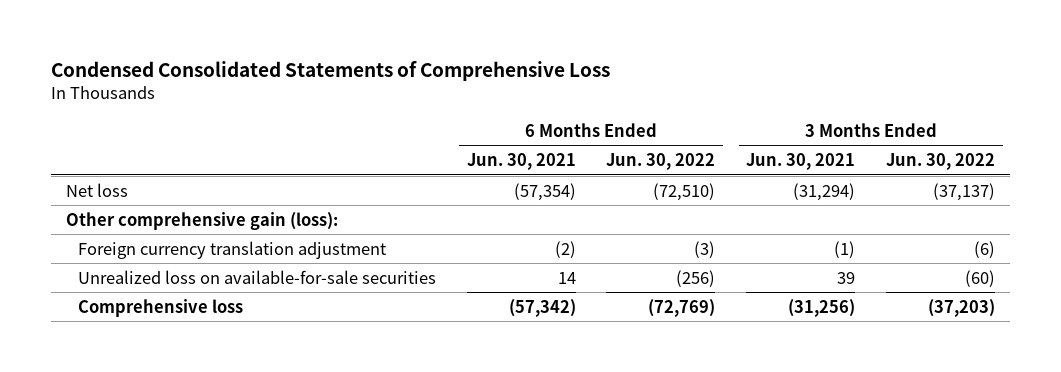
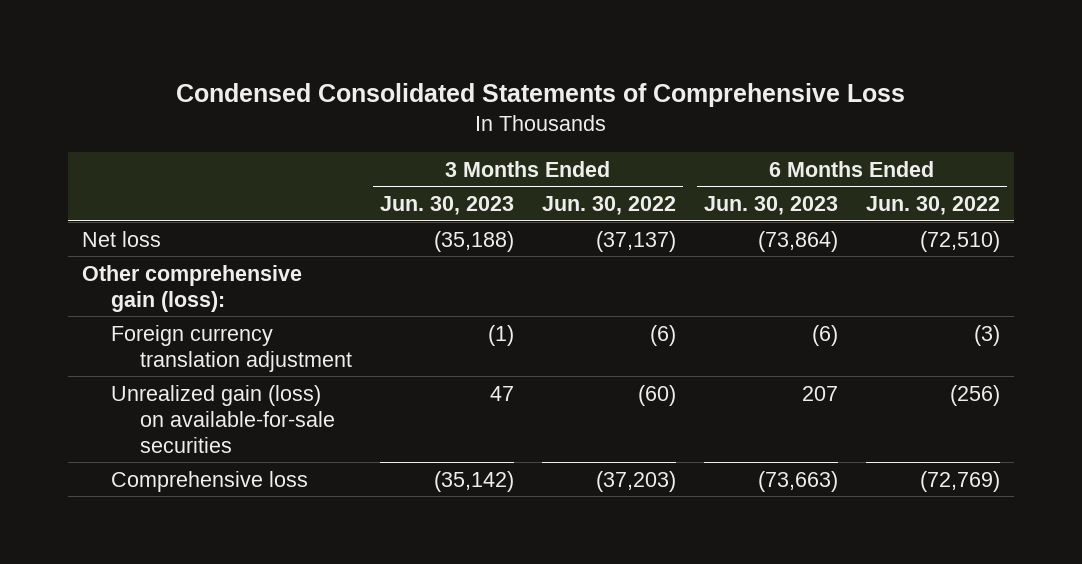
- | 6 Months Ended Jun. 30, 2021 | 6 Months Ended Jun. 30, 2022 | 3 Months Ended Jun. 30, 2021 | 3 Months Ended Jun. 30, 2022
+ | 3 Months Ended Jun. 30, 2023 | 3 Months Ended Jun. 30, 2022 | 6 Months Ended Jun. 30, 2023 | 6 Months Ended Jun. 30, 2022
- Unrealized loss on available-for-sale securities | 14 | (256) | 39 | (60)
+ Unrealized gain (loss) on available-for-sale securities | 47 | (60) | 207 | (256)

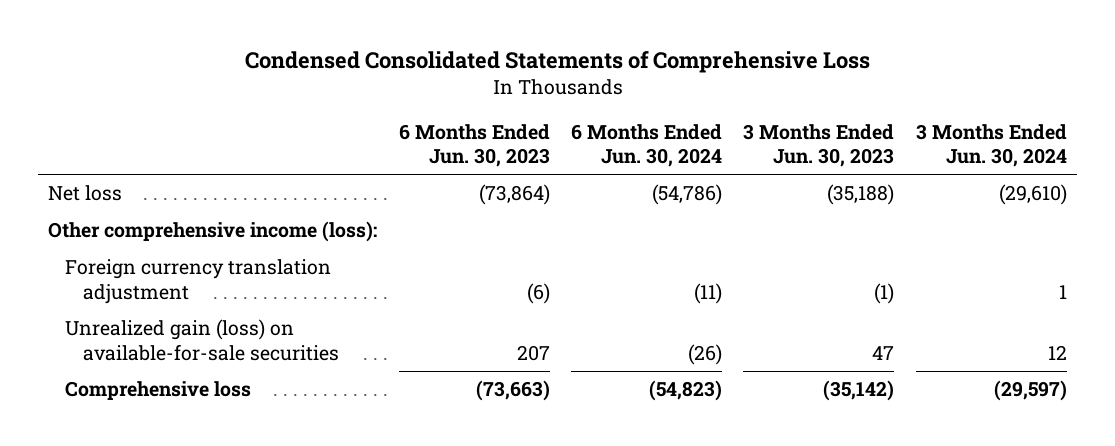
- | 3 Months Ended Jun. 30, 2023 | 3 Months Ended Jun. 30, 2022 | 6 Months Ended Jun. 30, 2023 | 6 Months Ended Jun. 30, 2022
+ | 6 Months Ended Jun. 30, 2023 | 6 Months Ended Jun. 30, 2024 | 3 Months Ended Jun. 30, 2023 | 3 Months Ended Jun. 30, 2024
- Other comprehensive gain (loss):
+ Other comprehensive income (loss):

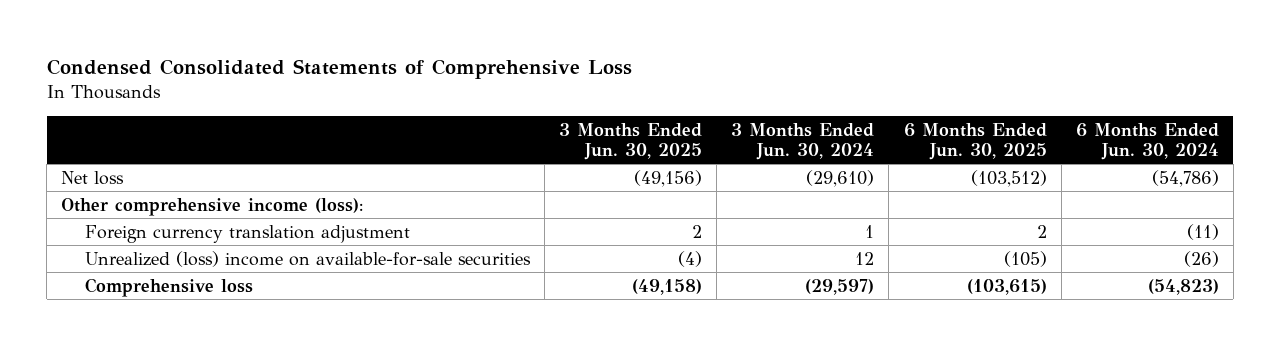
- | 6 Months Ended Jun. 30, 2023 | 6 Months Ended Jun. 30, 2024 | 3 Months Ended Jun. 30, 2023 | 3 Months Ended Jun. 30, 2024
+ | 3 Months Ended Jun. 30, 2025 | 3 Months Ended Jun. 30, 2024 | 6 Months Ended Jun. 30, 2025 | 6 Months Ended Jun. 30, 2024
- Unrealized gain (loss) on available-for-sale securities | 207 | (26) | 47 | 12
+ Unrealized (loss) income on available-for-sale securities | (4) | 12 | (105) | (26)

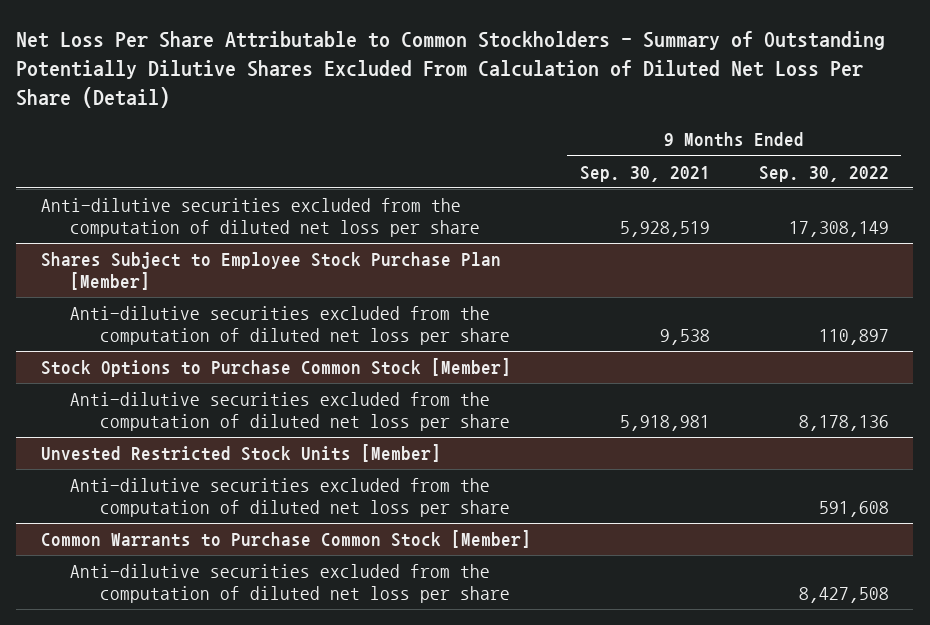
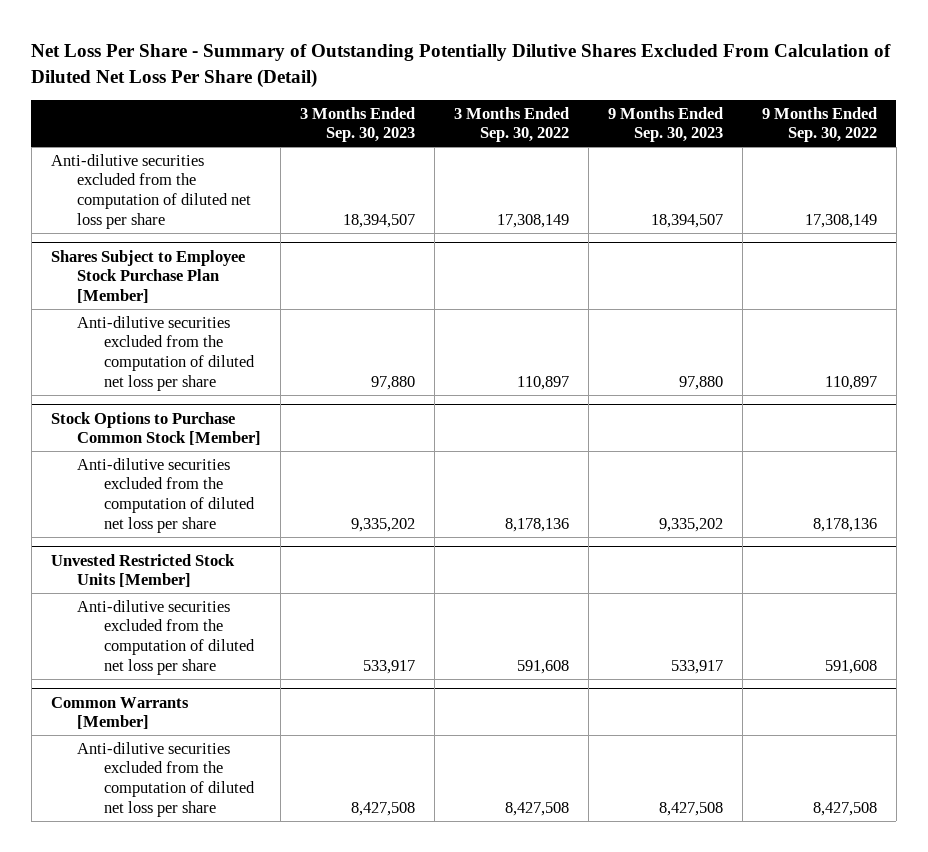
- Net Loss Per Share Attributable to Common Stockholders - Summary of Outstanding Potentially Dilutive Shares Excluded From Calculation of Diluted Net Loss Per Share (Detail)
+ Net Loss Per Share - Summary of Outstanding Potentially Dilutive Shares Excluded From Calculation of Diluted Net Loss Per Share (Detail)
- | 9 Months Ended Sep. 30, 2021 | 9 Months Ended Sep. 30, 2022
+ | 3 Months Ended Sep. 30, 2023 | 3 Months Ended Sep. 30, 2022 | 9 Months Ended Sep. 30, 2023 | 9 Months Ended Sep. 30, 2022
- Common Warrants to Purchase Common Stock [Member]
+ Common Warrants [Member]

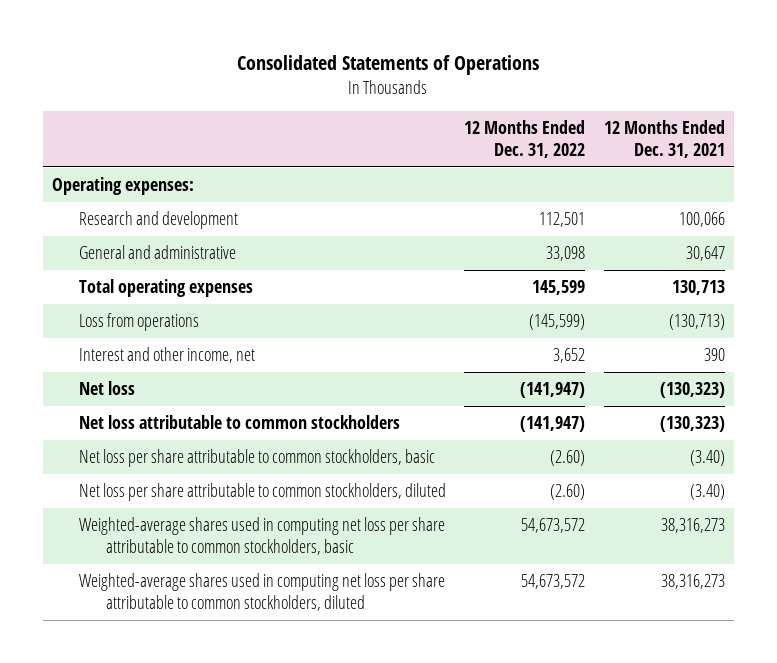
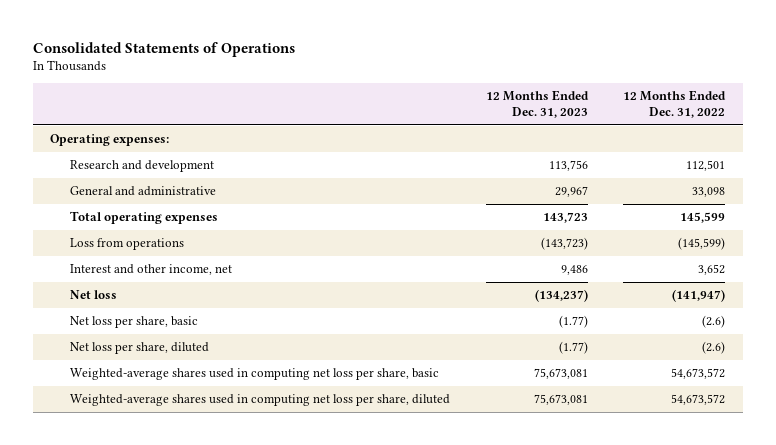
- | 12 Months Ended Dec. 31, 2022 | 12 Months Ended Dec. 31, 2021
+ | 12 Months Ended Dec. 31, 2023 | 12 Months Ended Dec. 31, 2022
- Net loss attributable to common stockholders | (141,947) | (130,323)
- Net loss per share attributable to common stockholders, basic | (2.60) | (3.40)
- Net loss per share attributable to common stockholders, diluted | (2.60) | (3.40)
- Weighted-average shares used in computing net loss per share attributable to common stockholders, basic | 54,673,572 | 38,316,273
- Weighted-average shares used in computing net loss per share attributable to common stockholders, diluted | 54,673,572 | 38,316,273
+ Net loss per share, basic | (1.77) | (2.6)
+ Net loss per share, diluted | (1.77) | (2.6)
+ Weighted-average shares used in computing net loss per share, basic | 75,673,081 | 54,673,572
+ Weighted-average shares used in computing net loss per share, diluted | 75,673,081 | 54,673,572

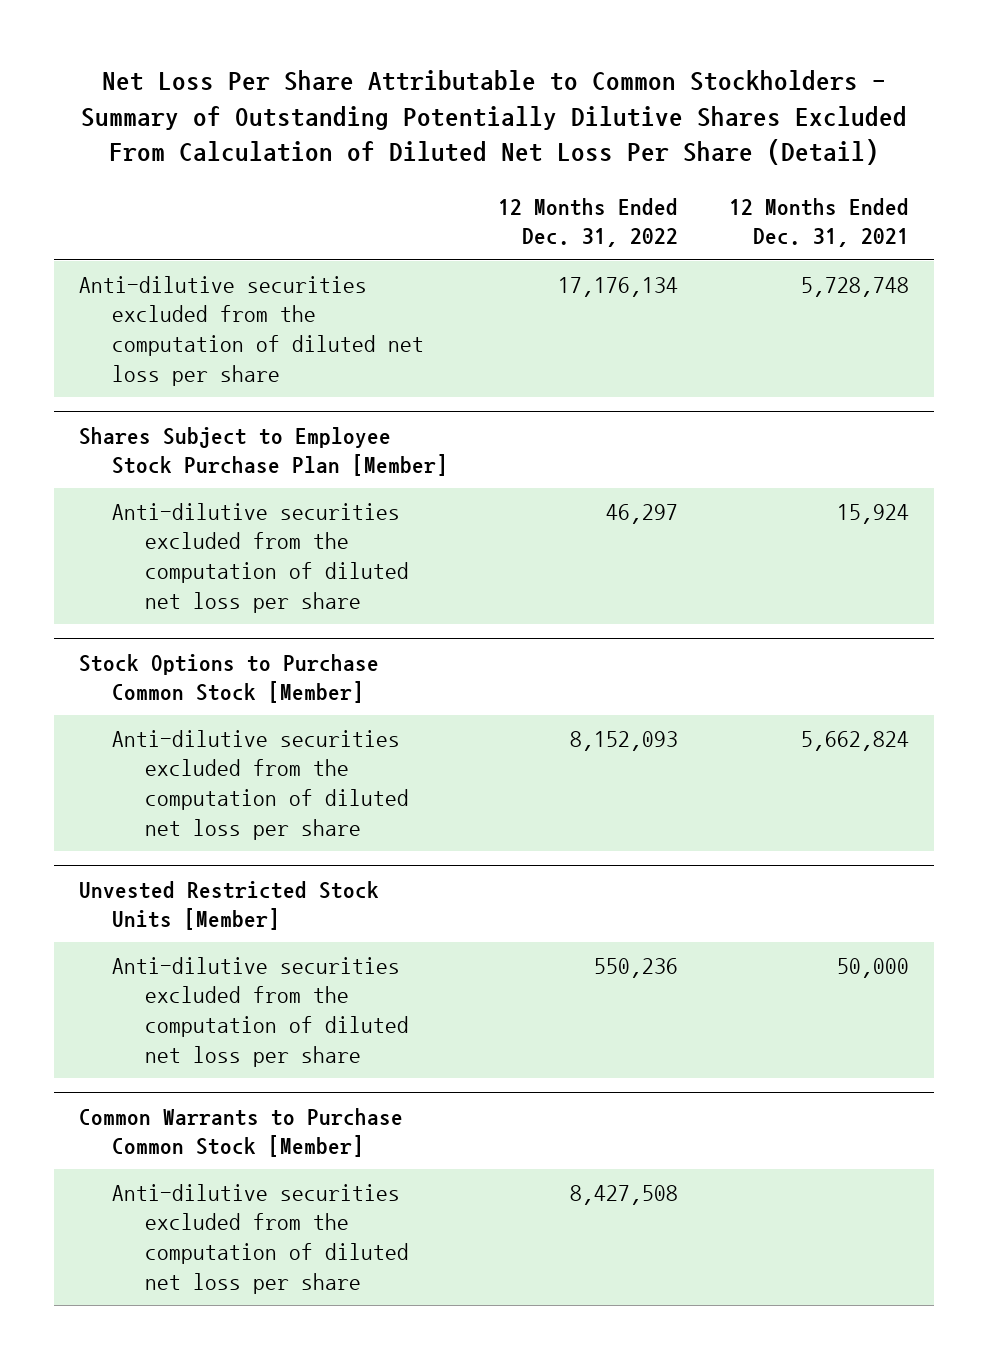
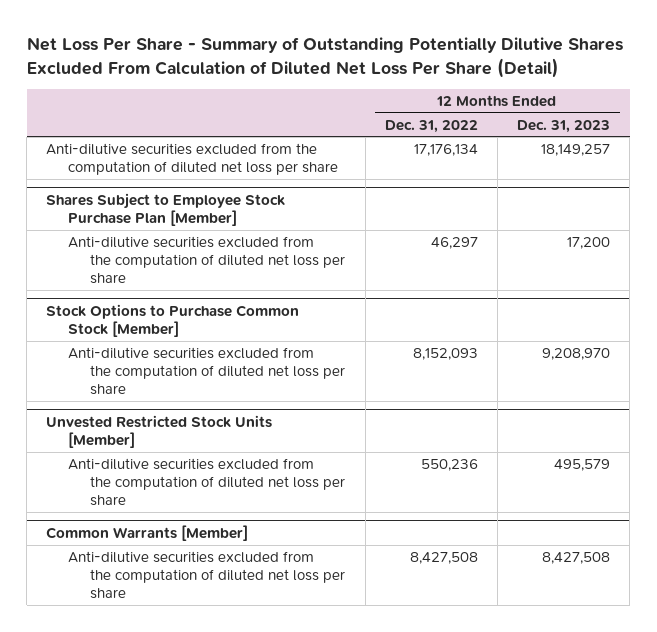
- Net Loss Per Share Attributable to Common Stockholders - Summary of Outstanding Potentially Dilutive Shares Excluded From Calculation of Diluted Net Loss Per Share (Detail)
+ Net Loss Per Share - Summary of Outstanding Potentially Dilutive Shares Excluded From Calculation of Diluted Net Loss Per Share (Detail)
- | 12 Months Ended Dec. 31, 2022 | 12 Months Ended Dec. 31, 2021
+ | 12 Months Ended Dec. 31, 2022 | 12 Months Ended Dec. 31, 2023
- Common Warrants to Purchase Common Stock [Member]
+ Common Warrants [Member]

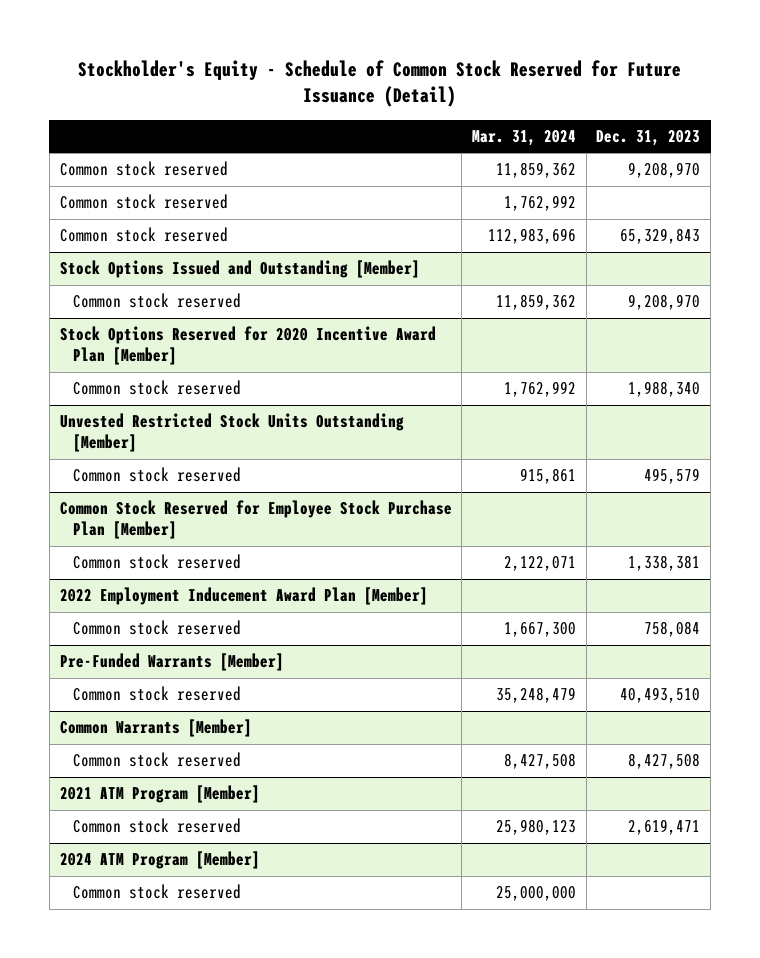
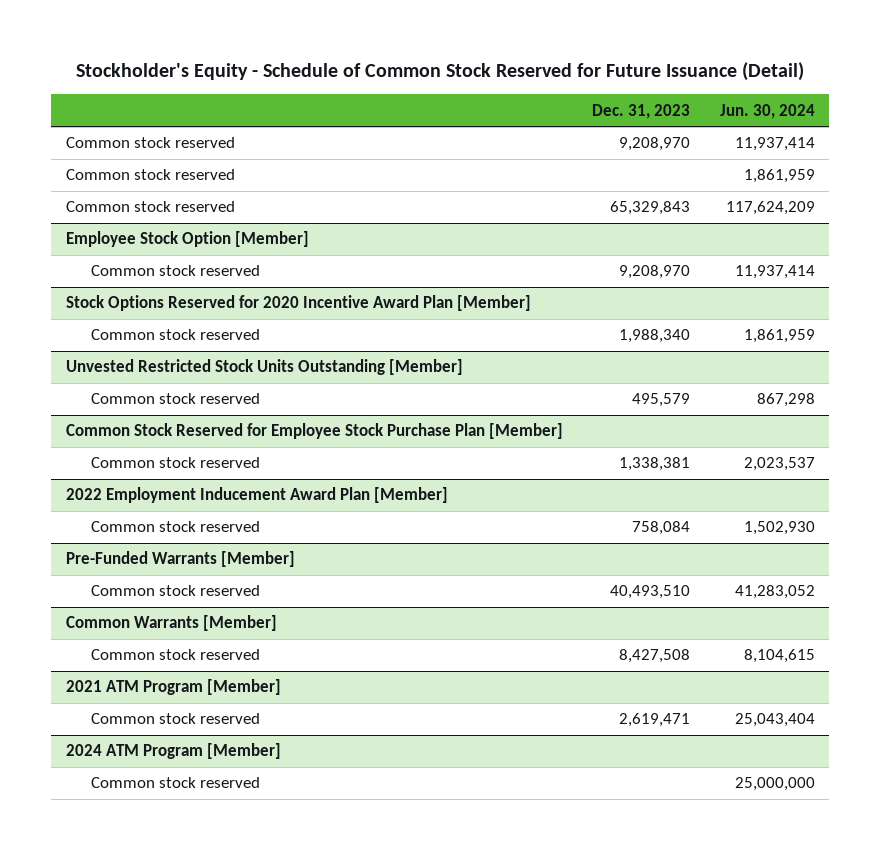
- | Mar. 31, 2024 | Dec. 31, 2023
+ | Dec. 31, 2023 | Jun. 30, 2024
- Stock Options Issued and Outstanding [Member]
+ Employee Stock Option [Member]

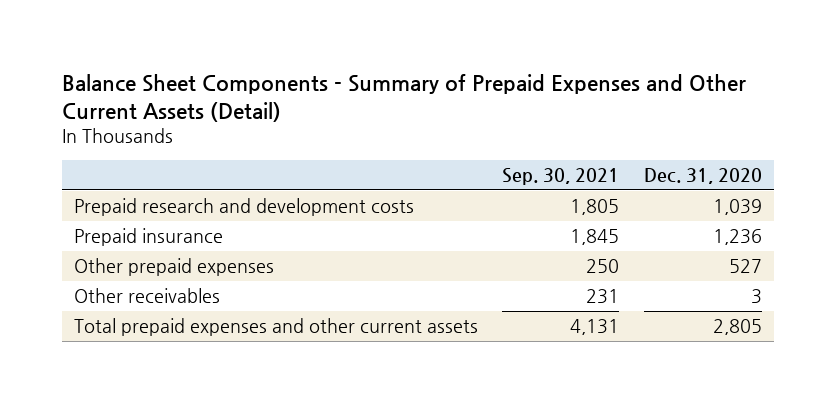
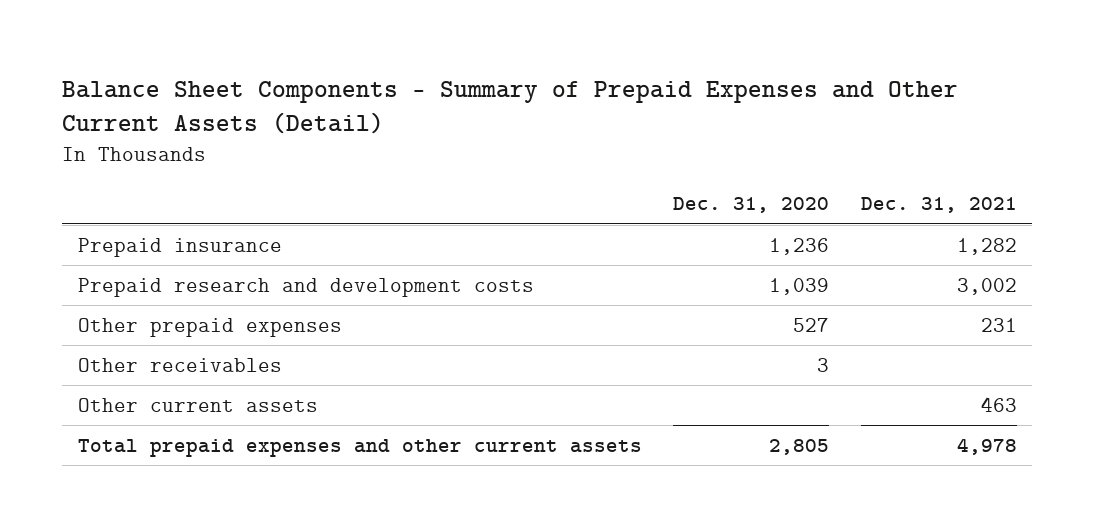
- | Sep. 30, 2021 | Dec. 31, 2020
+ | Dec. 31, 2020 | Dec. 31, 2021
moved down: Prepaid research and development costs | 1,039 | 3,002
+ Other current assets | | 463

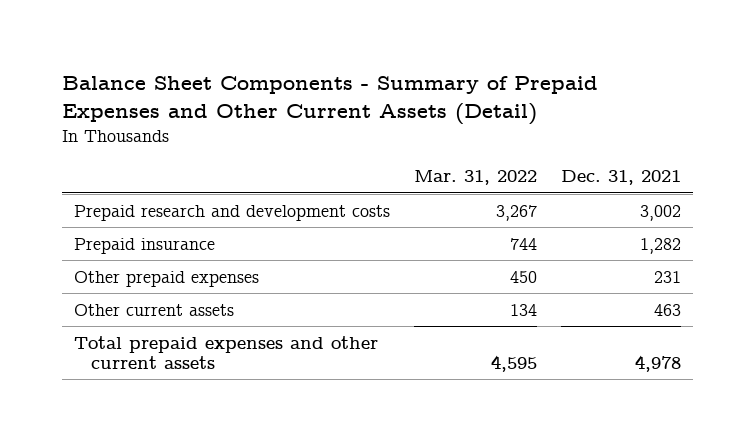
- | Dec. 31, 2020 | Dec. 31, 2021
+ | Mar. 31, 2022 | Dec. 31, 2021
moved down: Prepaid insurance | 744 | 1,282
- Other receivables | 3 |

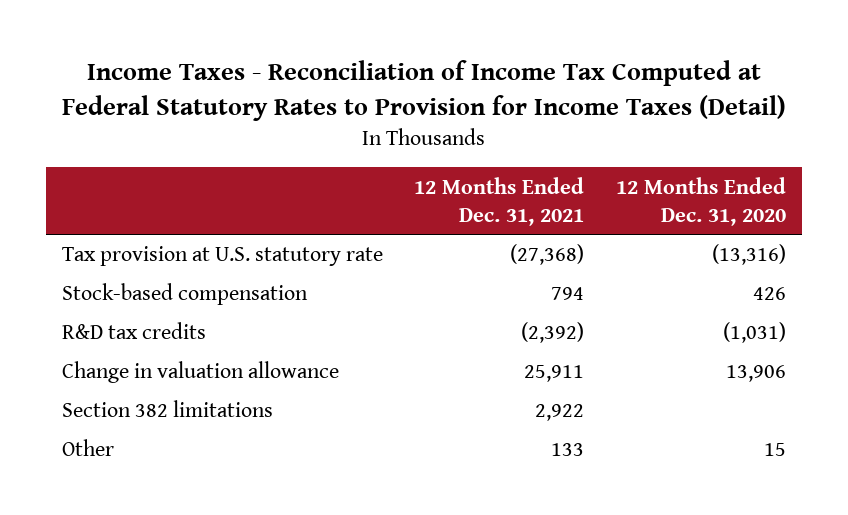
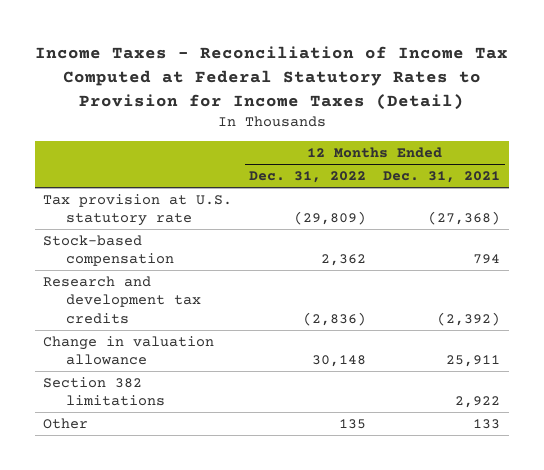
- | 12 Months Ended Dec. 31, 2021 | 12 Months Ended Dec. 31, 2020
+ | 12 Months Ended Dec. 31, 2022 | 12 Months Ended Dec. 31, 2021
- R&D tax credits | (2,392) | (1,031)
+ Research and development tax credits | (2,836) | (2,392)

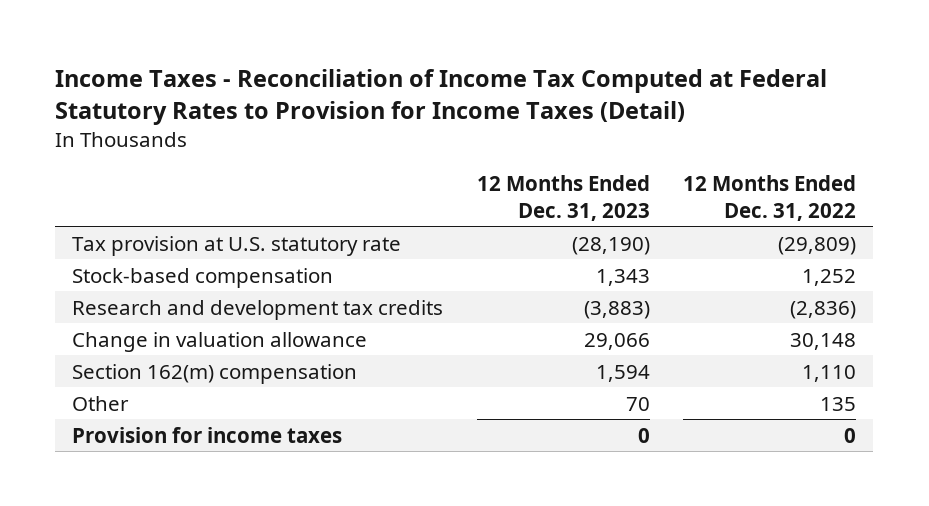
- | 12 Months Ended Dec. 31, 2022 | 12 Months Ended Dec. 31, 2021
+ | 12 Months Ended Dec. 31, 2023 | 12 Months Ended Dec. 31, 2022
- Stock-based compensation | 2,362 | 794
+ Stock-based compensation | 1,343 | 1,252
- Section 382 limitations | | 2,922
+ Section 162(m) compensation | 1,594 | 1,110
+ Provision for income taxes | 0 | 0

